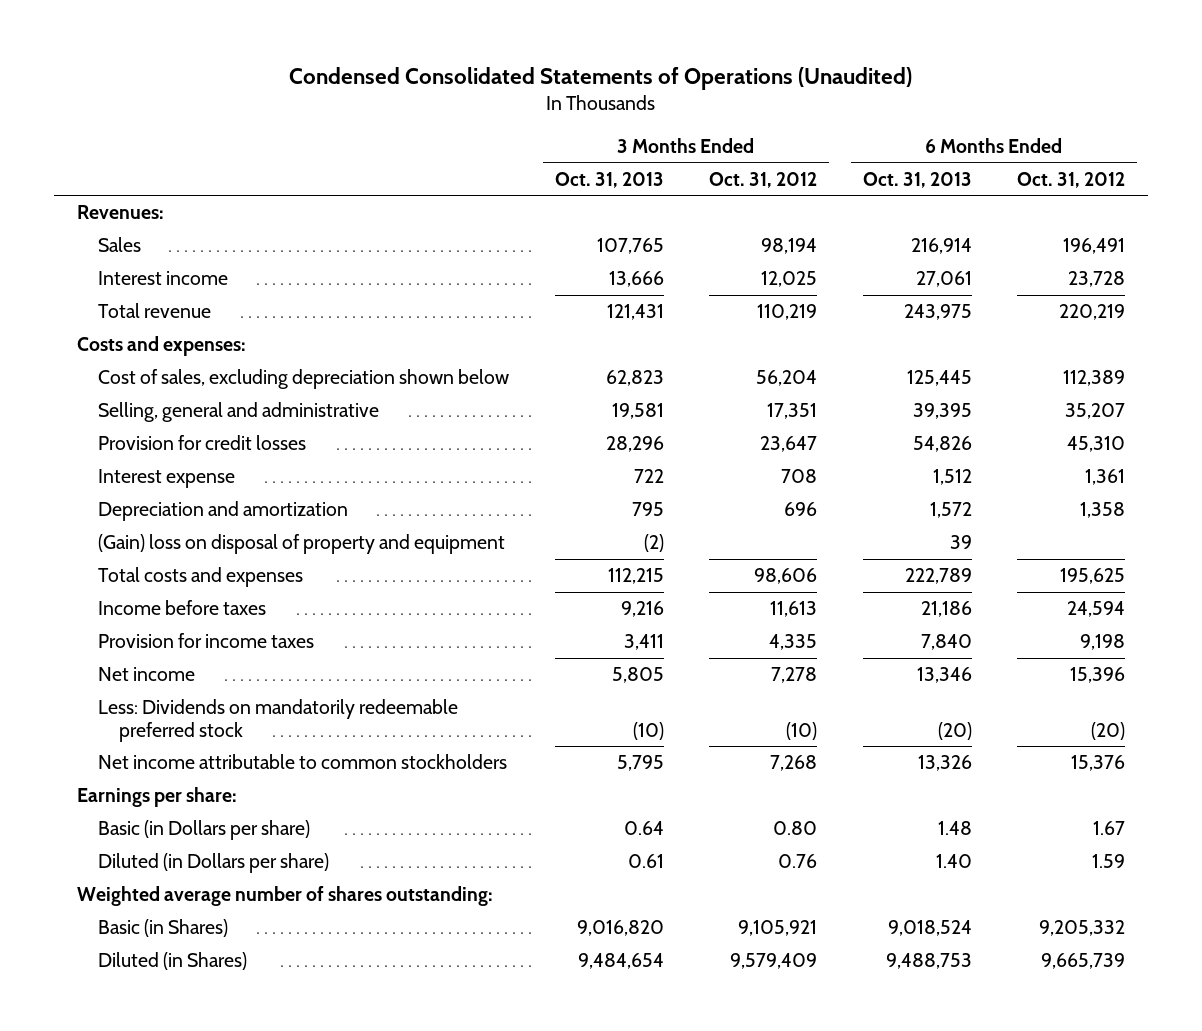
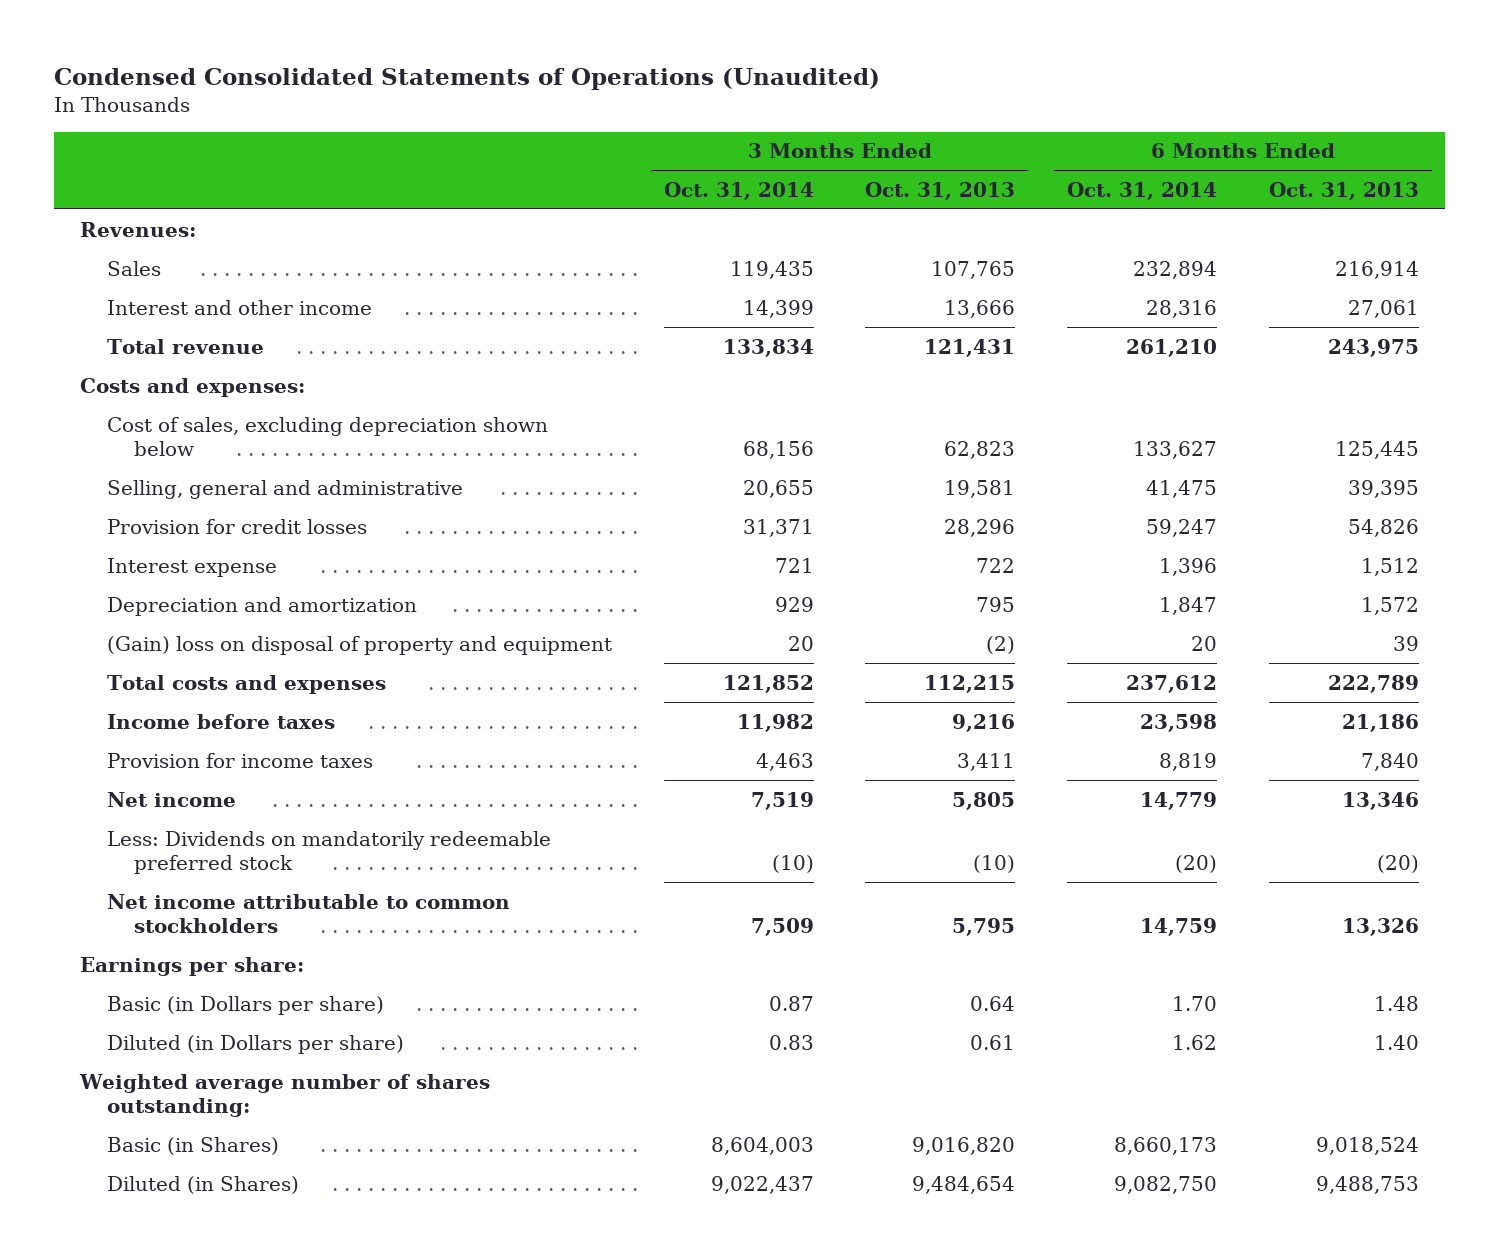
- | 3 Months Ended Oct. 31, 2013 | 3 Months Ended Oct. 31, 2012 | 6 Months Ended Oct. 31, 2013 | 6 Months Ended Oct. 31, 2012
+ | 3 Months Ended Oct. 31, 2014 | 3 Months Ended Oct. 31, 2013 | 6 Months Ended Oct. 31, 2014 | 6 Months Ended Oct. 31, 2013
- Interest income | 13,666 | 12,025 | 27,061 | 23,728
+ Interest and other income | 14,399 | 13,666 | 28,316 | 27,061

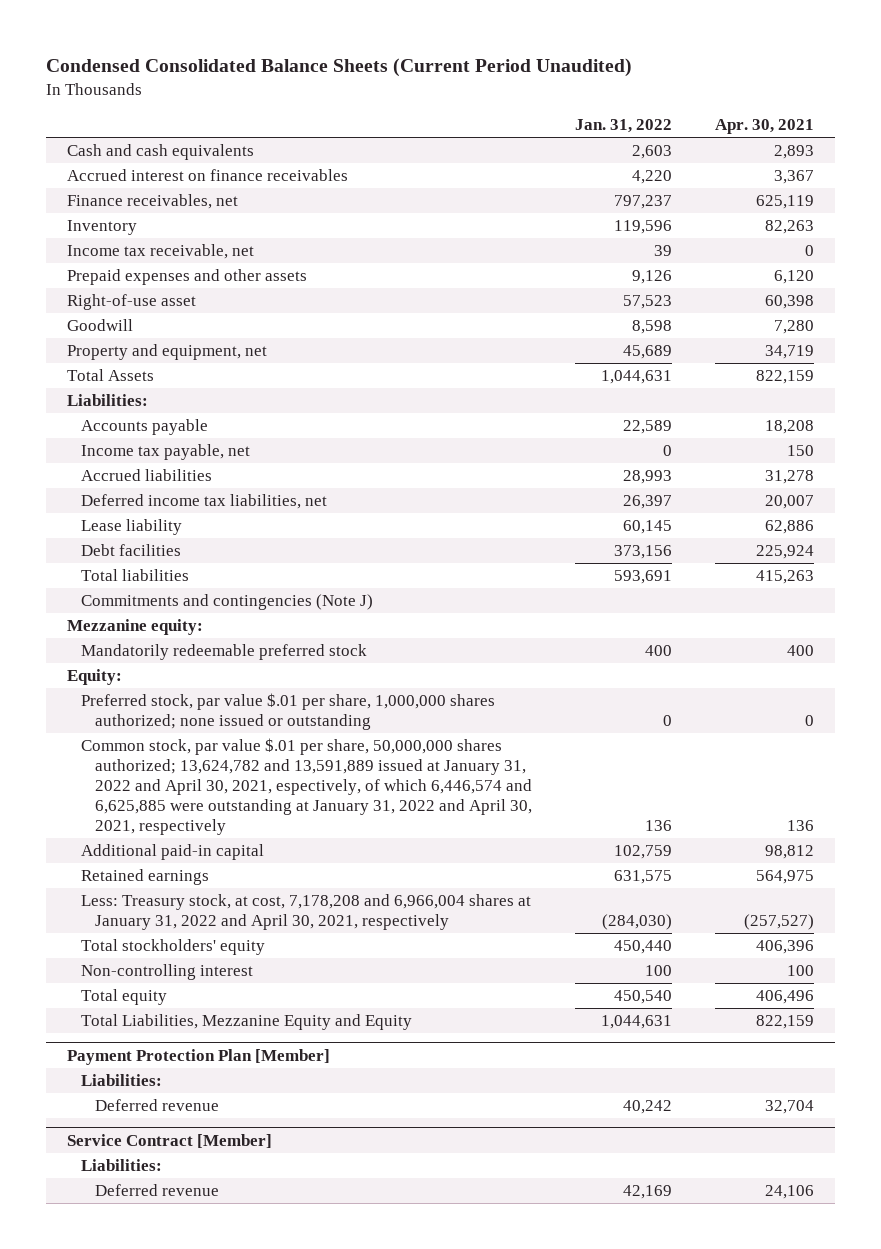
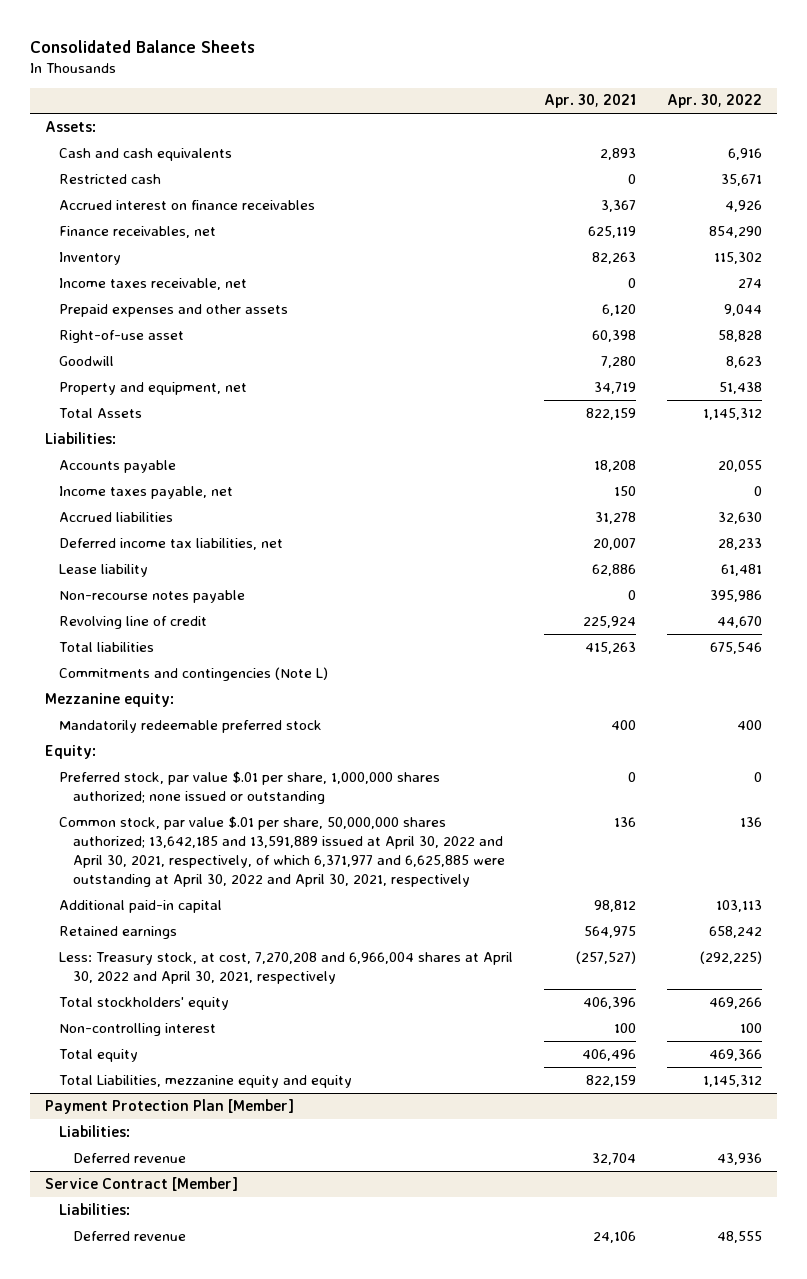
- Condensed Consolidated Balance Sheets (Current Period Unaudited)
+ Consolidated Balance Sheets
- | Jan. 31, 2022 | Apr. 30, 2021
+ | Apr. 30, 2021 | Apr. 30, 2022
+ Assets:
+ Restricted cash | 0 | 35,671
- Income tax receivable, net | 39 | 0
+ Income taxes receivable, net | 0 | 274
- Income tax payable, net | 0 | 150
+ Income taxes payable, net | 150 | 0
- Debt facilities | 373,156 | 225,924
+ Non-recourse notes payable | 0 | 395,986
+ Revolving line of credit | 225,924 | 44,670
- Commitments and contingencies (Note J)
+ Commitments and contingencies (Note L)
- Common stock, par value $.01 per share, 50,000,000 shares authorized; 13,624,782 and 13,591,889 issued at January 31, 2022 and April 30, 2021, espectively, of which 6,446,574 and 6,625,885 were outstanding at January 31, 2022 and April 30, 2021, respectively | 136 | 136
+ Common stock, par value $.01 per share, 50,000,000 shares authorized; 13,642,185 and 13,591,889 issued at April 30, 2022 and April 30, 2021, respectively, of which 6,371,977 and 6,625,885 were outstanding at April 30, 2022 and April 30, 2021, respectively | 136 | 136
- Less: Treasury stock, at cost, 7,178,208 and 6,966,004 shares at January 31, 2022 and April 30, 2021, respectively | (284,030) | (257,527)
+ Less: Treasury stock, at cost, 7,270,208 and 6,966,004 shares at April 30, 2022 and April 30, 2021, respectively | (257,527) | (292,225)
- Total Liabilities, Mezzanine Equity and Equity | 1,044,631 | 822,159
+ Total Liabilities, mezzanine equity and equity | 822,159 | 1,145,312

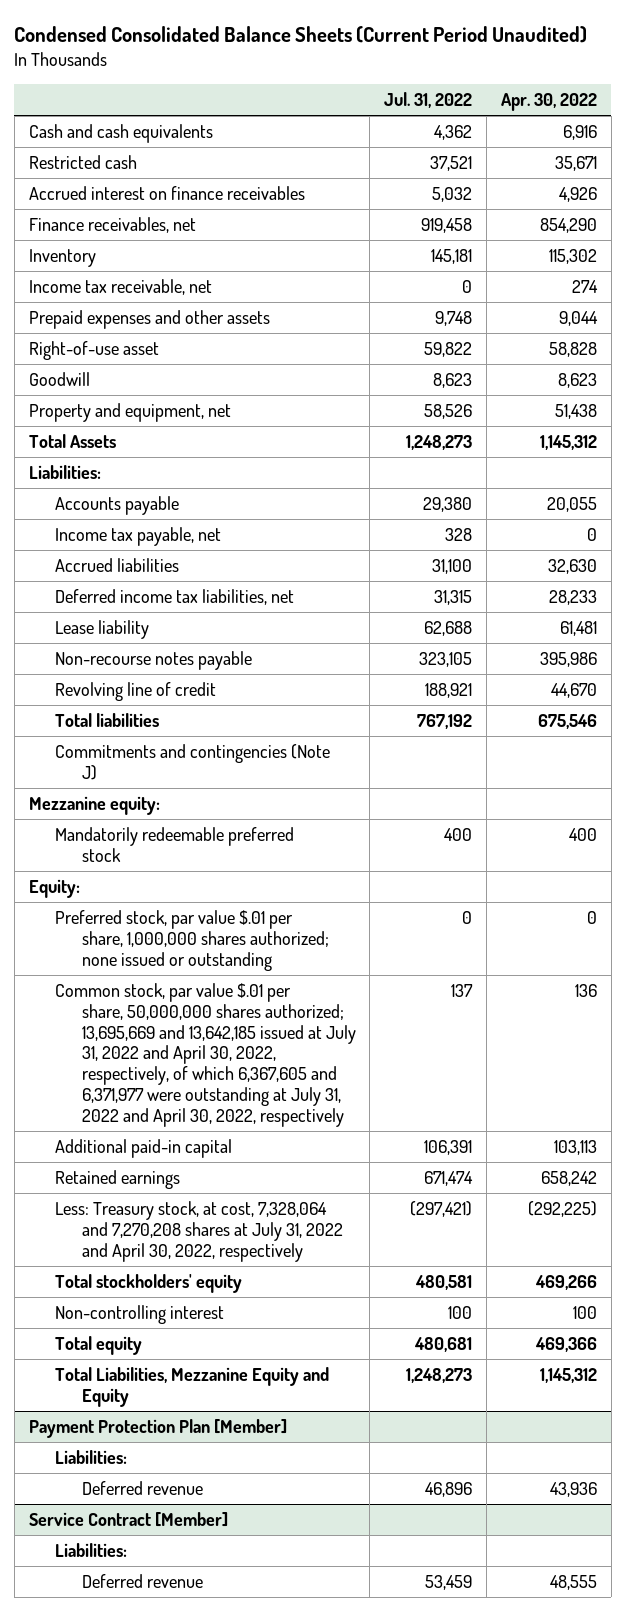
- Consolidated Balance Sheets
+ Condensed Consolidated Balance Sheets (Current Period Unaudited)
- | Apr. 30, 2021 | Apr. 30, 2022
+ | Jul. 31, 2022 | Apr. 30, 2022
- Assets:
- Income taxes receivable, net | 0 | 274
+ Income tax receivable, net | 0 | 274
- Income taxes payable, net | 150 | 0
+ Income tax payable, net | 328 | 0
- Commitments and contingencies (Note L)
+ Commitments and contingencies (Note J)
- Common stock, par value $.01 per share, 50,000,000 shares authorized; 13,642,185 and 13,591,889 issued at April 30, 2022 and April 30, 2021, respectively, of which 6,371,977 and 6,625,885 were outstanding at April 30, 2022 and April 30, 2021, respectively | 136 | 136
+ Common stock, par value $.01 per share, 50,000,000 shares authorized; 13,695,669 and 13,642,185 issued at July 31, 2022 and April 30, 2022, respectively, of which 6,367,605 and 6,371,977 were outstanding at July 31, 2022 and April 30, 2022, respectively | 137 | 136
- Less: Treasury stock, at cost, 7,270,208 and 6,966,004 shares at April 30, 2022 and April 30, 2021, respectively | (257,527) | (292,225)
+ Less: Treasury stock, at cost, 7,328,064 and 7,270,208 shares at July 31, 2022 and April 30, 2022, respectively | (297,421) | (292,225)
- Total Liabilities, mezzanine equity and equity | 822,159 | 1,145,312
+ Total Liabilities, Mezzanine Equity and Equity | 1,248,273 | 1,145,312

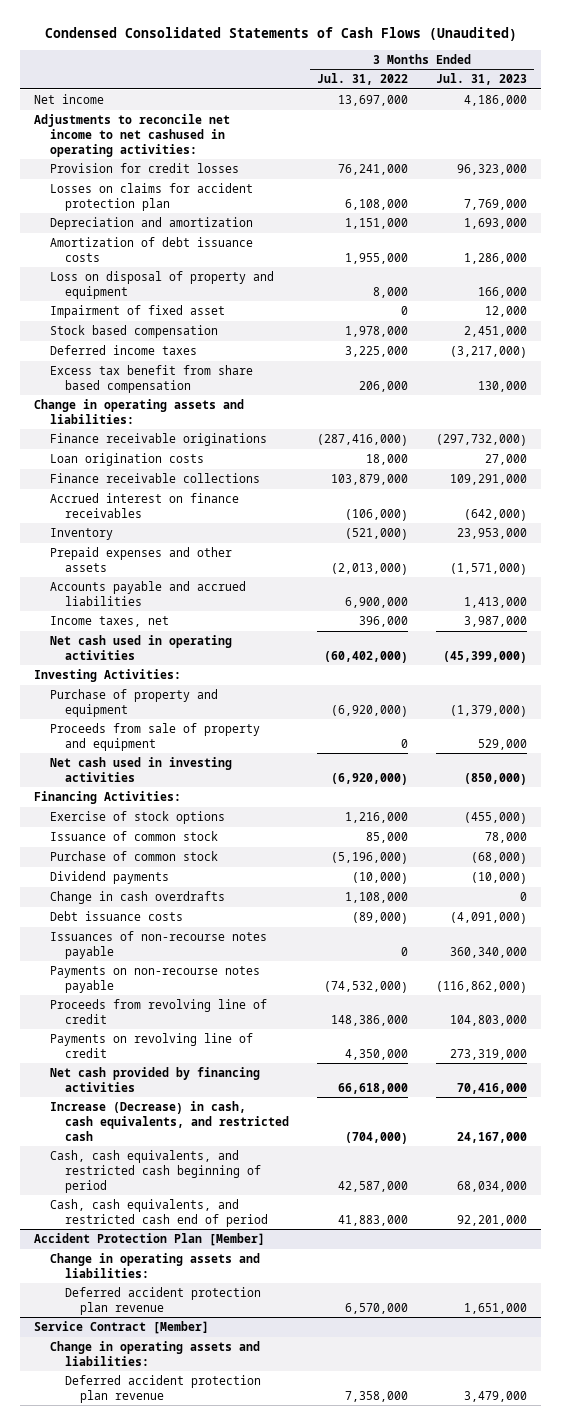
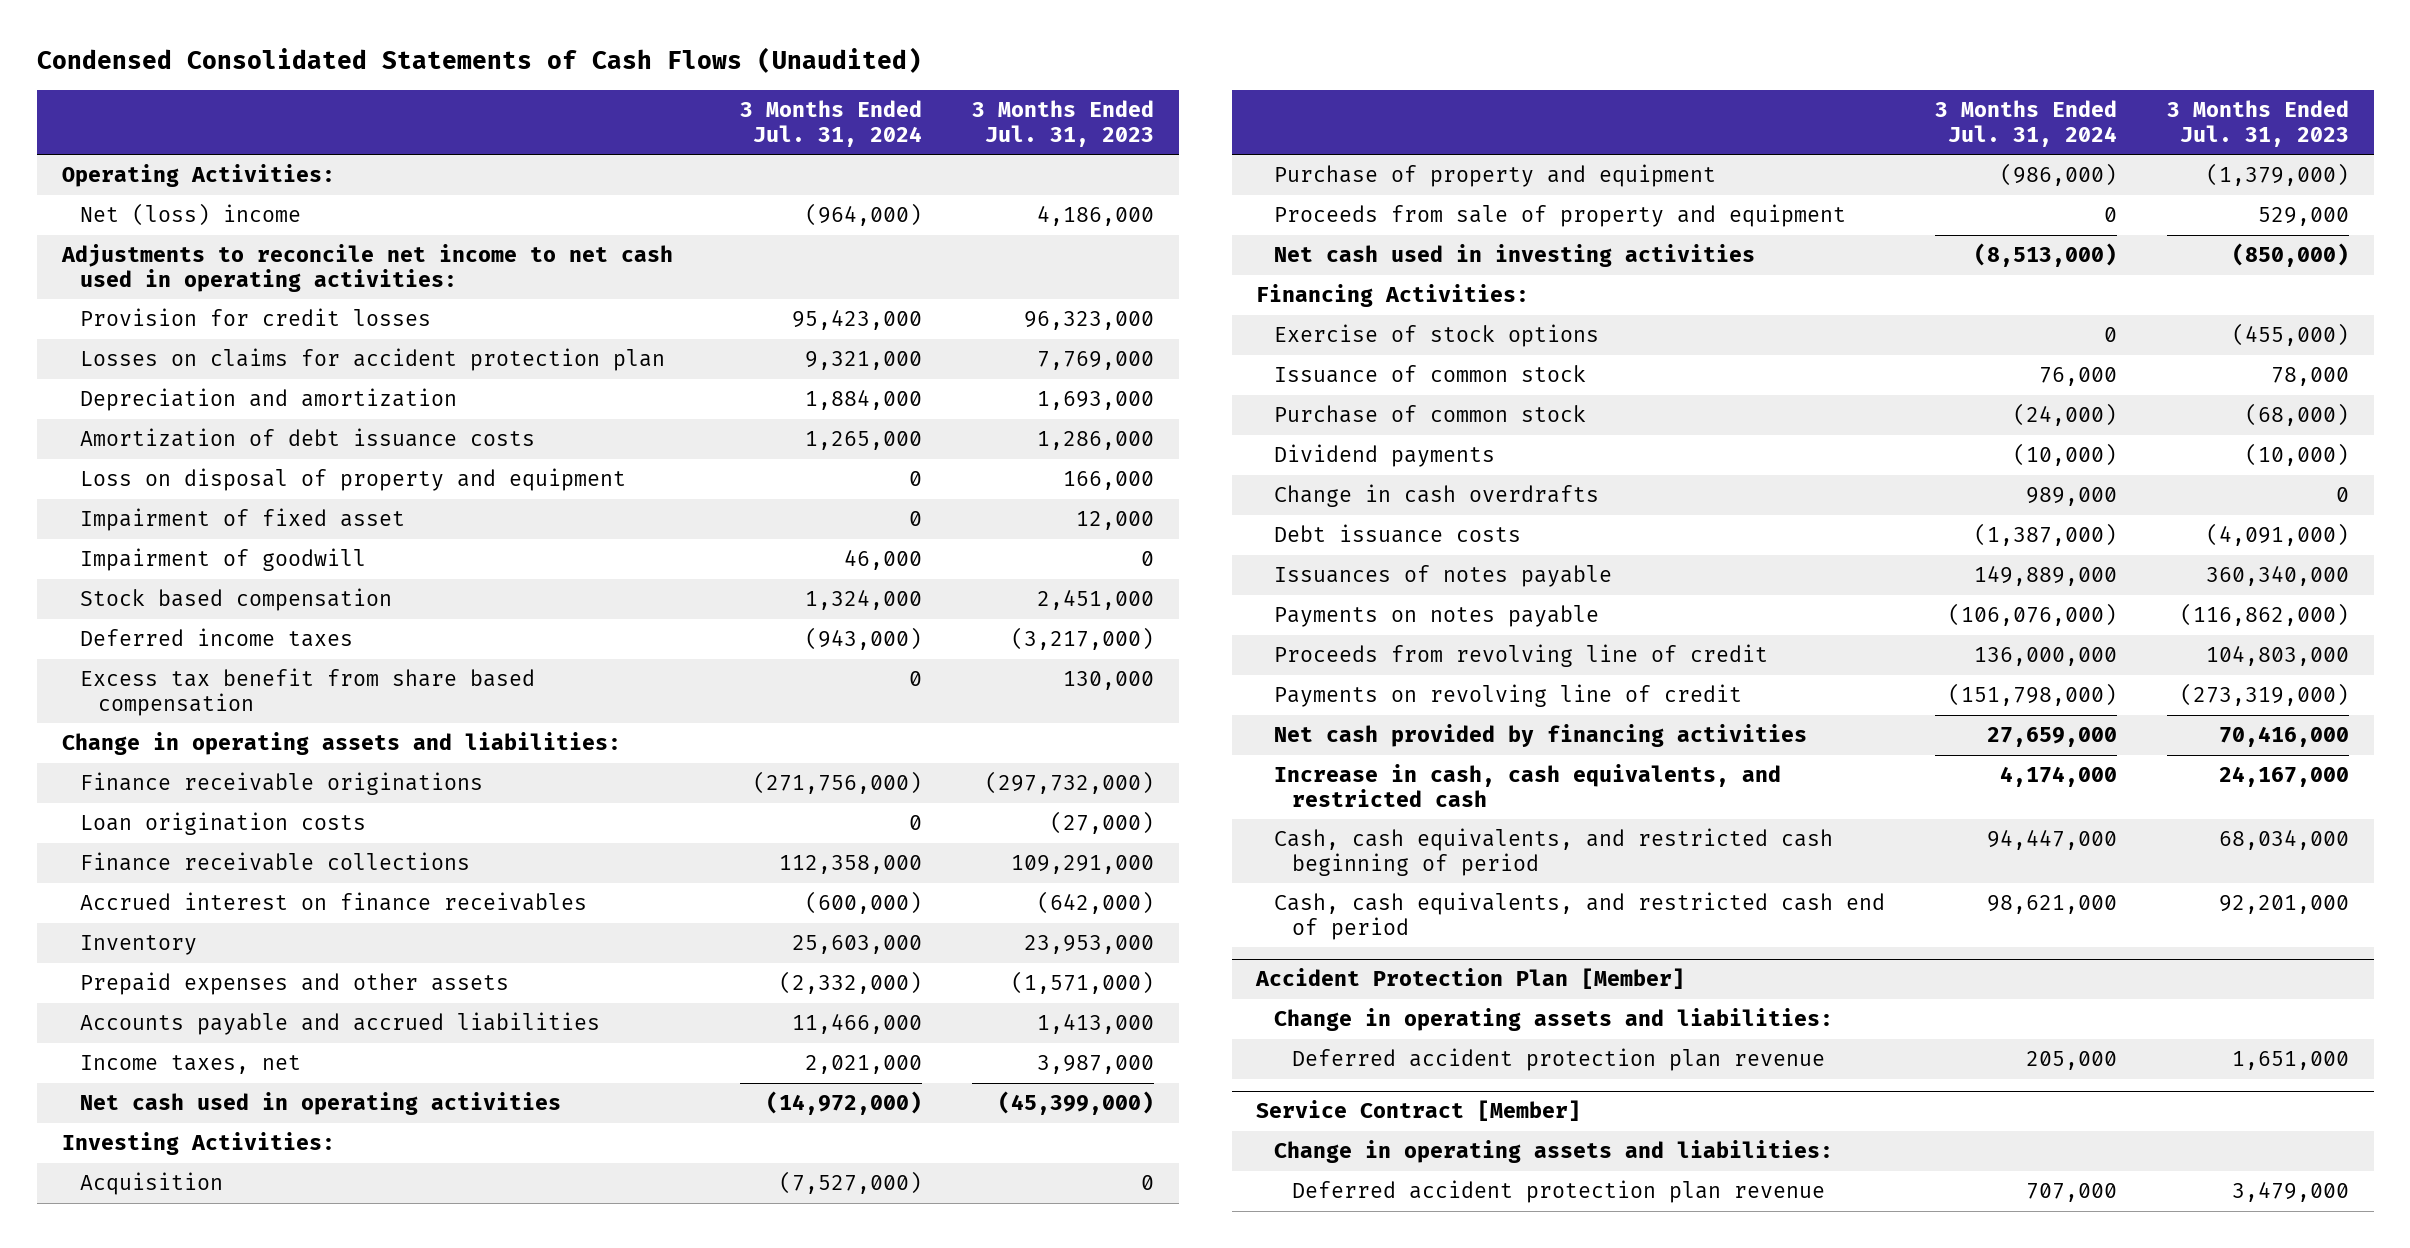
- | 3 Months Ended Jul. 31, 2022 | 3 Months Ended Jul. 31, 2023
+ | 3 Months Ended Jul. 31, 2024 | 3 Months Ended Jul. 31, 2023
- Net income | 13,697,000 | 4,186,000
- Adjustments to reconcile net income to net cashused in operating activities:
+ Operating Activities:
+ Net (loss) income | (964,000) | 4,186,000
+ Adjustments to reconcile net income to net cash used in operating activities:
+ Impairment of goodwill | 46,000 | 0
- Loan origination costs | 18,000 | 27,000
+ Loan origination costs | 0 | (27,000)
+ Acquisition | (7,527,000) | 0
- Issuances of non-recourse notes payable | 0 | 360,340,000
- Payments on non-recourse notes payable | (74,532,000) | (116,862,000)
+ Issuances of notes payable | 149,889,000 | 360,340,000
+ Payments on notes payable | (106,076,000) | (116,862,000)
- Payments on revolving line of credit | 4,350,000 | 273,319,000
+ Payments on revolving line of credit | (151,798,000) | (273,319,000)
- Increase (Decrease) in cash, cash equivalents, and restricted cash | (704,000) | 24,167,000
+ Increase in cash, cash equivalents, and restricted cash | 4,174,000 | 24,167,000

